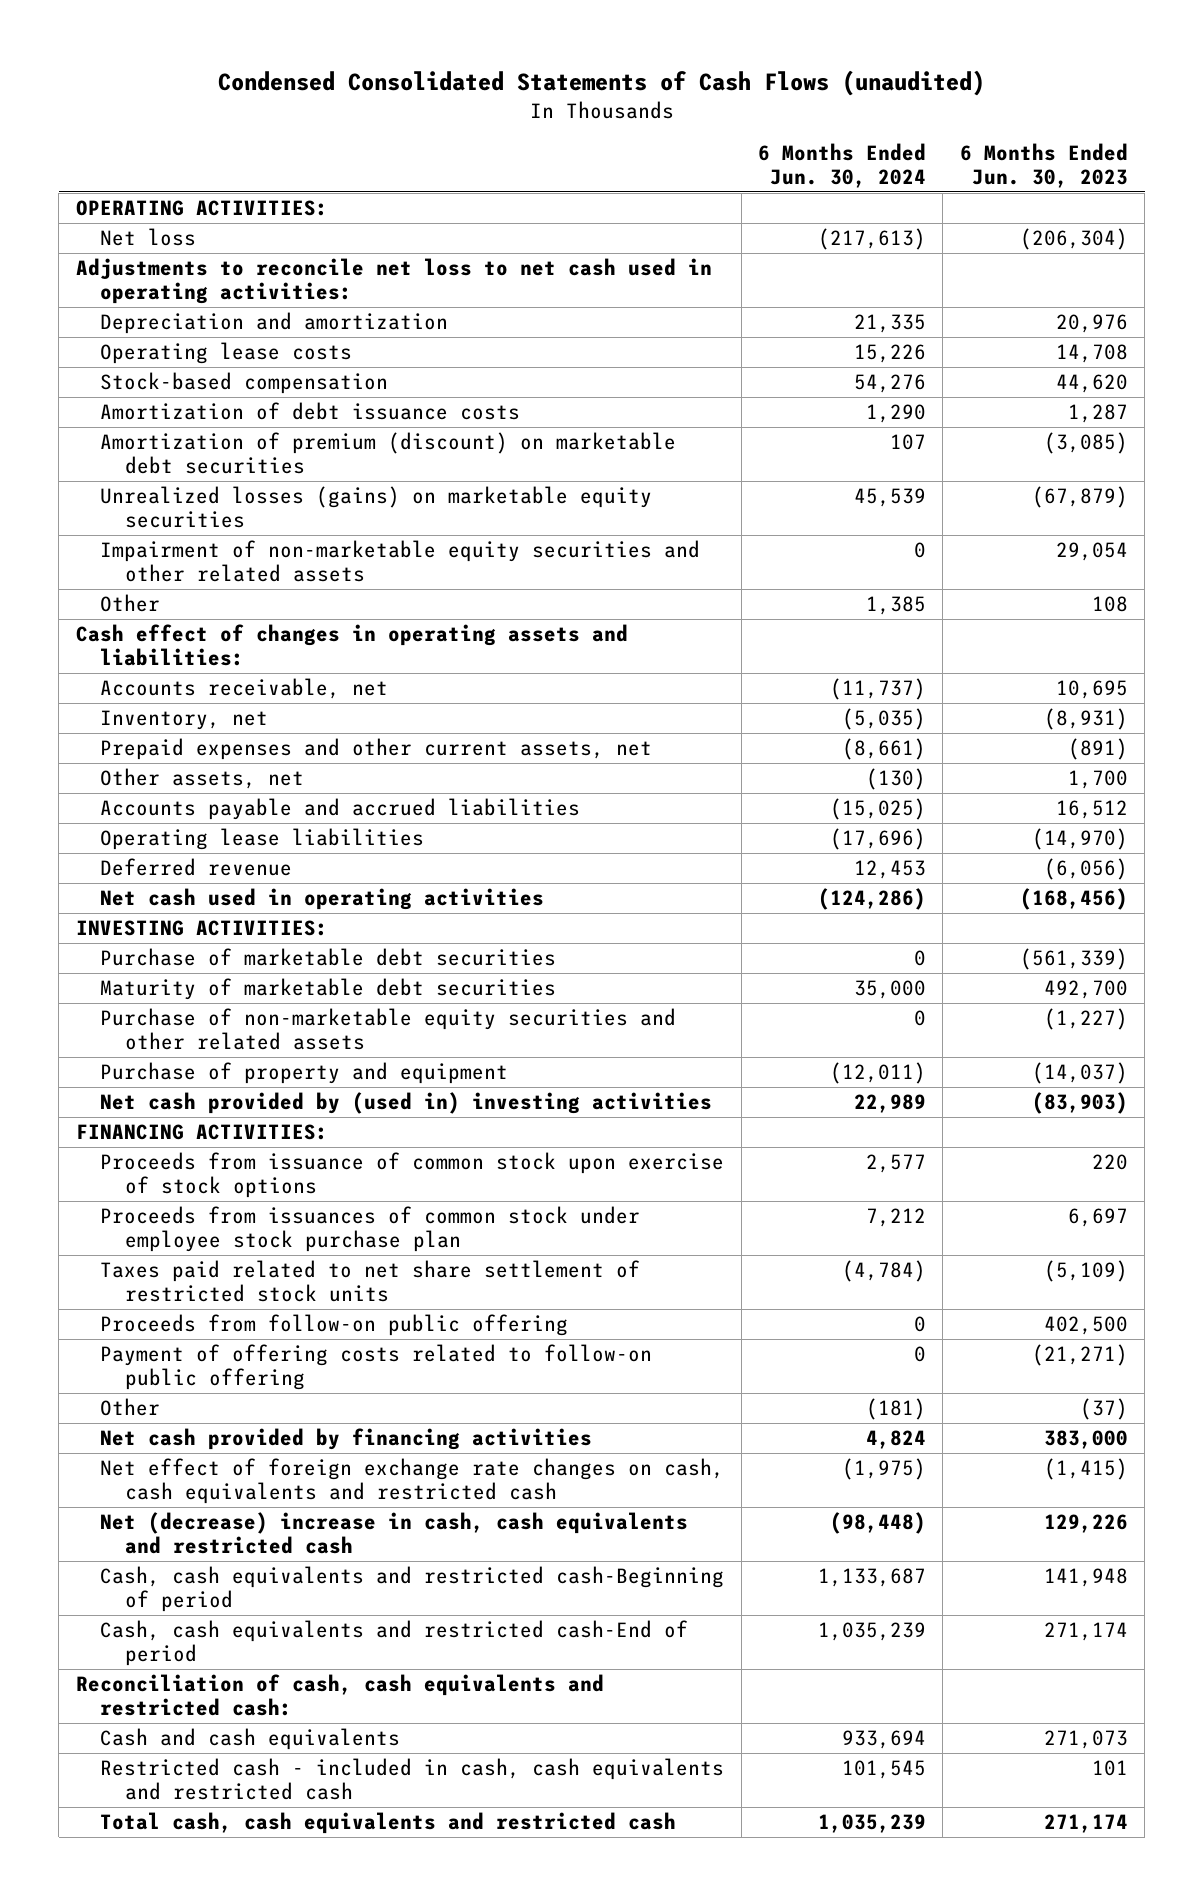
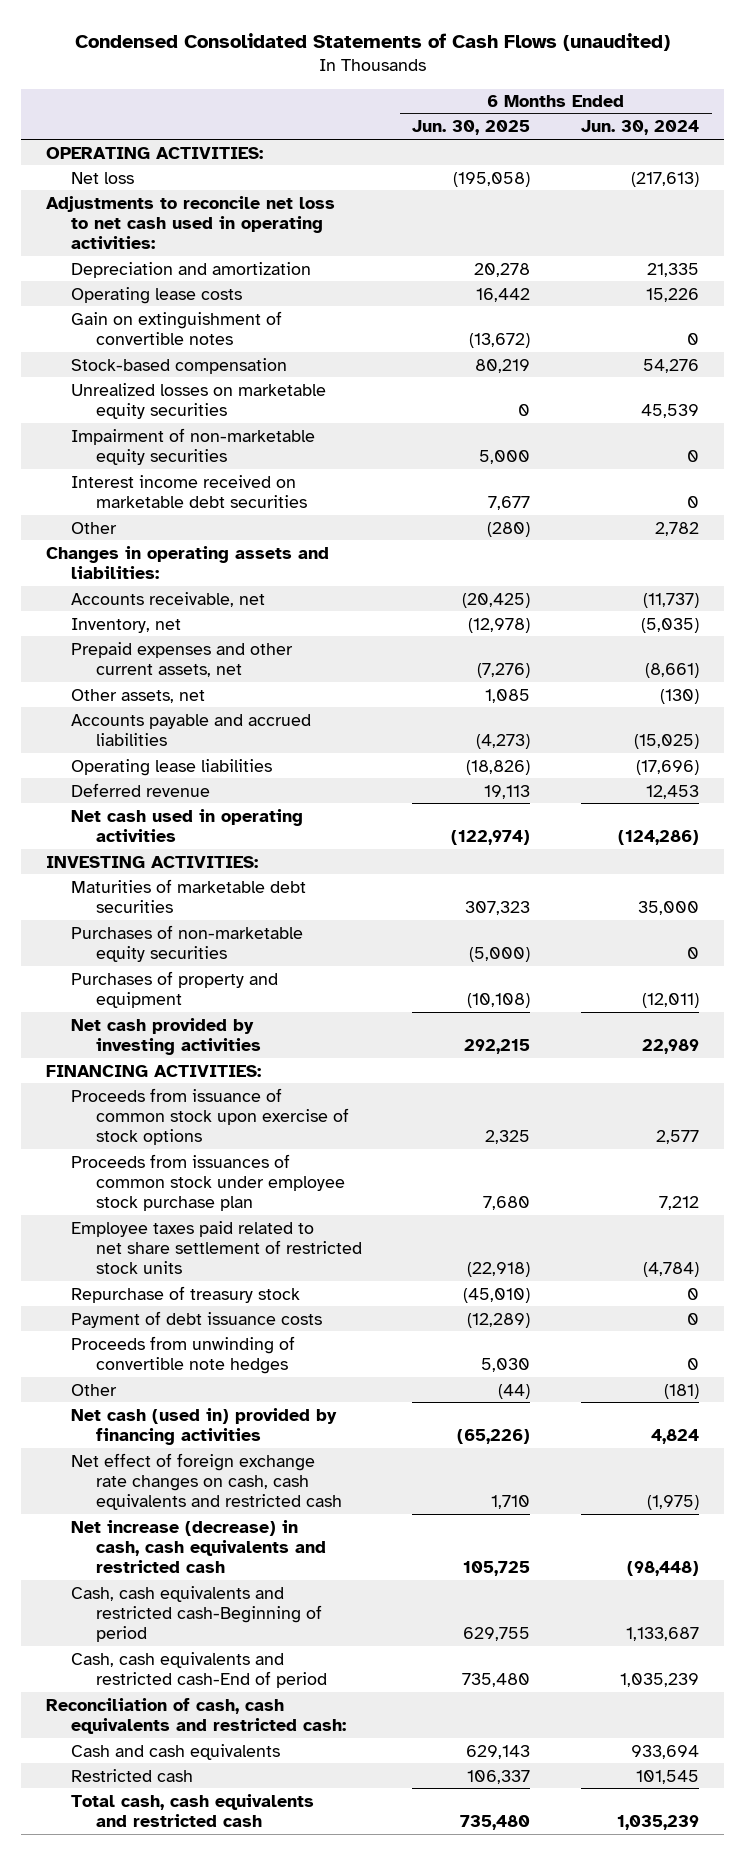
- | 6 Months Ended Jun. 30, 2024 | 6 Months Ended Jun. 30, 2023
+ | 6 Months Ended Jun. 30, 2025 | 6 Months Ended Jun. 30, 2024
+ Gain on extinguishment of convertible notes | (13,672) | 0
- Amortization of debt issuance costs | 1,290 | 1,287
- Amortization of premium (discount) on marketable debt securities | 107 | (3,085)
- Unrealized losses (gains) on marketable equity securities | 45,539 | (67,879)
- Impairment of non-marketable equity securities and other related assets | 0 | 29,054
- Other | 1,385 | 108
- Cash effect of changes in operating assets and liabilities:
+ Unrealized losses on marketable equity securities | 0 | 45,539
+ Impairment of non-marketable equity securities | 5,000 | 0
+ Interest income received on marketable debt securities | 7,677 | 0
+ Other | (280) | 2,782
+ Changes in operating assets and liabilities:
- Purchase of marketable debt securities | 0 | (561,339)
- Maturity of marketable debt securities | 35,000 | 492,700
- Purchase of non-marketable equity securities and other related assets | 0 | (1,227)
- Purchase of property and equipment | (12,011) | (14,037)
- Net cash provided by (used in) investing activities | 22,989 | (83,903)
+ Maturities of marketable debt securities | 307,323 | 35,000
+ Purchases of non-marketable equity securities | (5,000) | 0
+ Purchases of property and equipment | (10,108) | (12,011)
+ Net cash provided by investing activities | 292,215 | 22,989
- Taxes paid related to net share settlement of restricted stock units | (4,784) | (5,109)
- Proceeds from follow-on public offering | 0 | 402,500
- Payment of offering costs related to follow-on public offering | 0 | (21,271)
+ Employee taxes paid related to net share settlement of restricted stock units | (22,918) | (4,784)
+ Repurchase of treasury stock | (45,010) | 0
+ Payment of debt issuance costs | (12,289) | 0
+ Proceeds from unwinding of convertible note hedges | 5,030 | 0
- Net cash provided by financing activities | 4,824 | 383,000
+ Net cash (used in) provided by financing activities | (65,226) | 4,824
- Net (decrease) increase in cash, cash equivalents and restricted cash | (98,448) | 129,226
+ Net increase (decrease) in cash, cash equivalents and restricted cash | 105,725 | (98,448)
- Restricted cash - included in cash, cash equivalents and restricted cash | 101,545 | 101
+ Restricted cash | 106,337 | 101,545

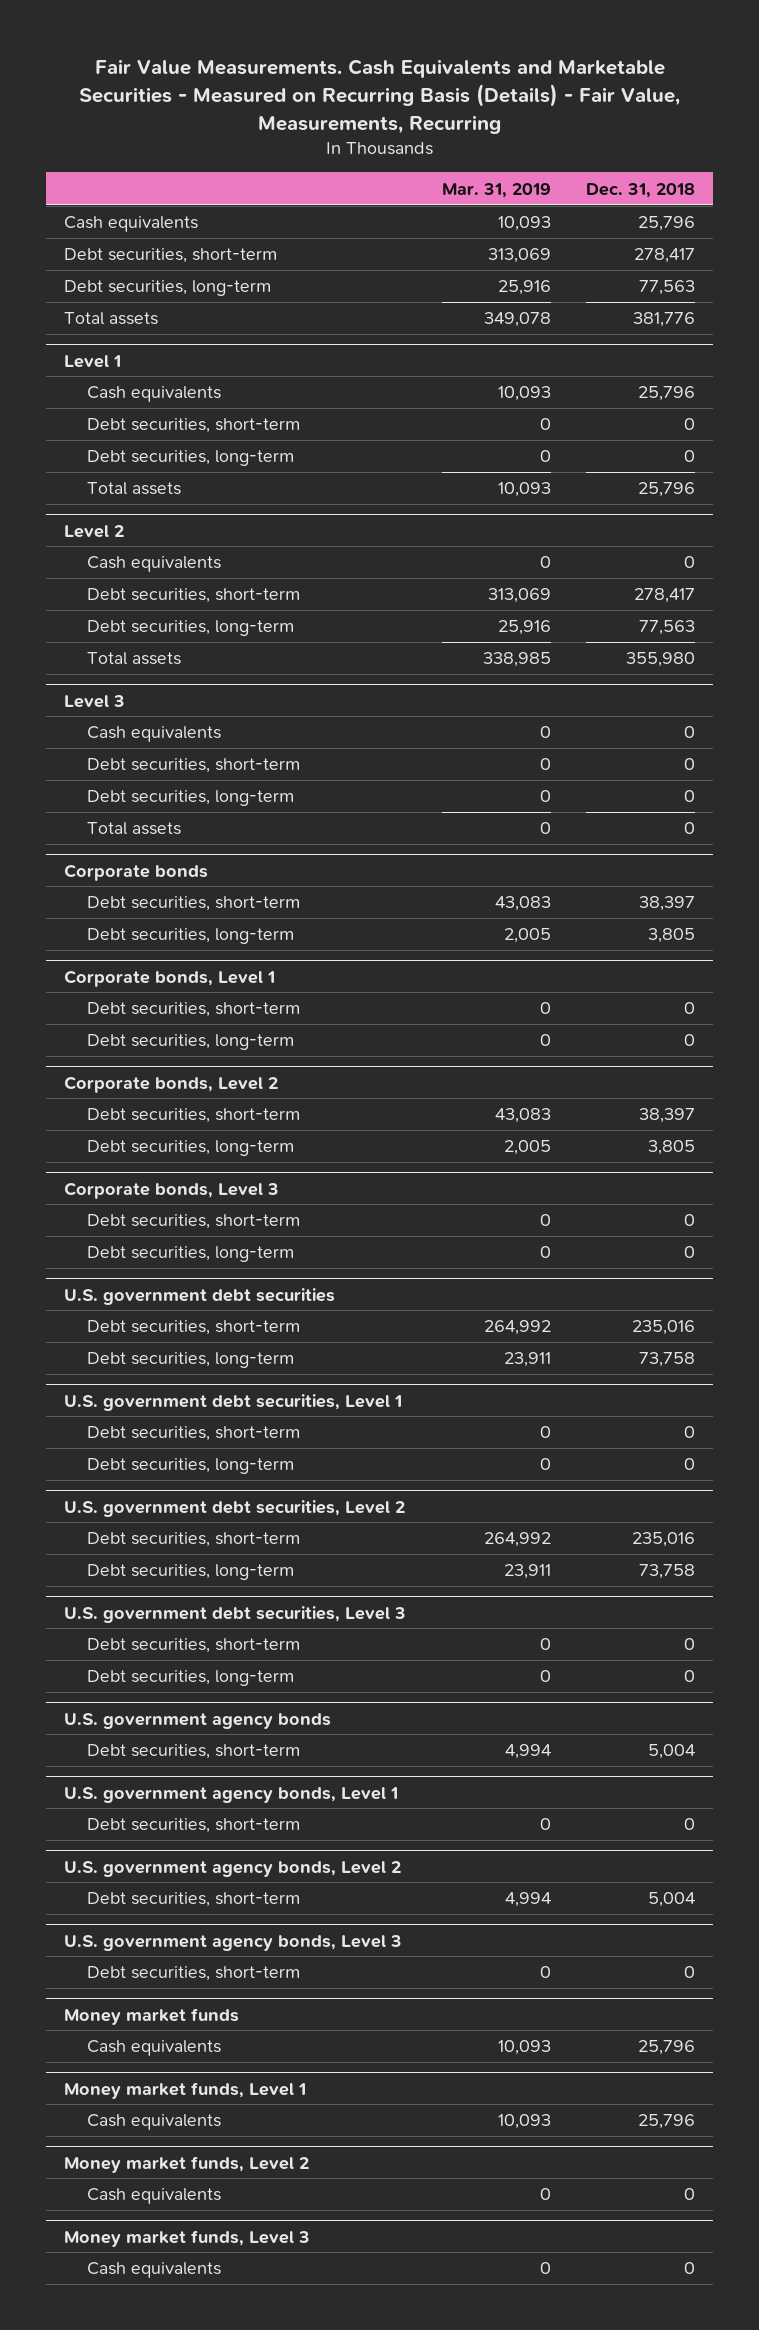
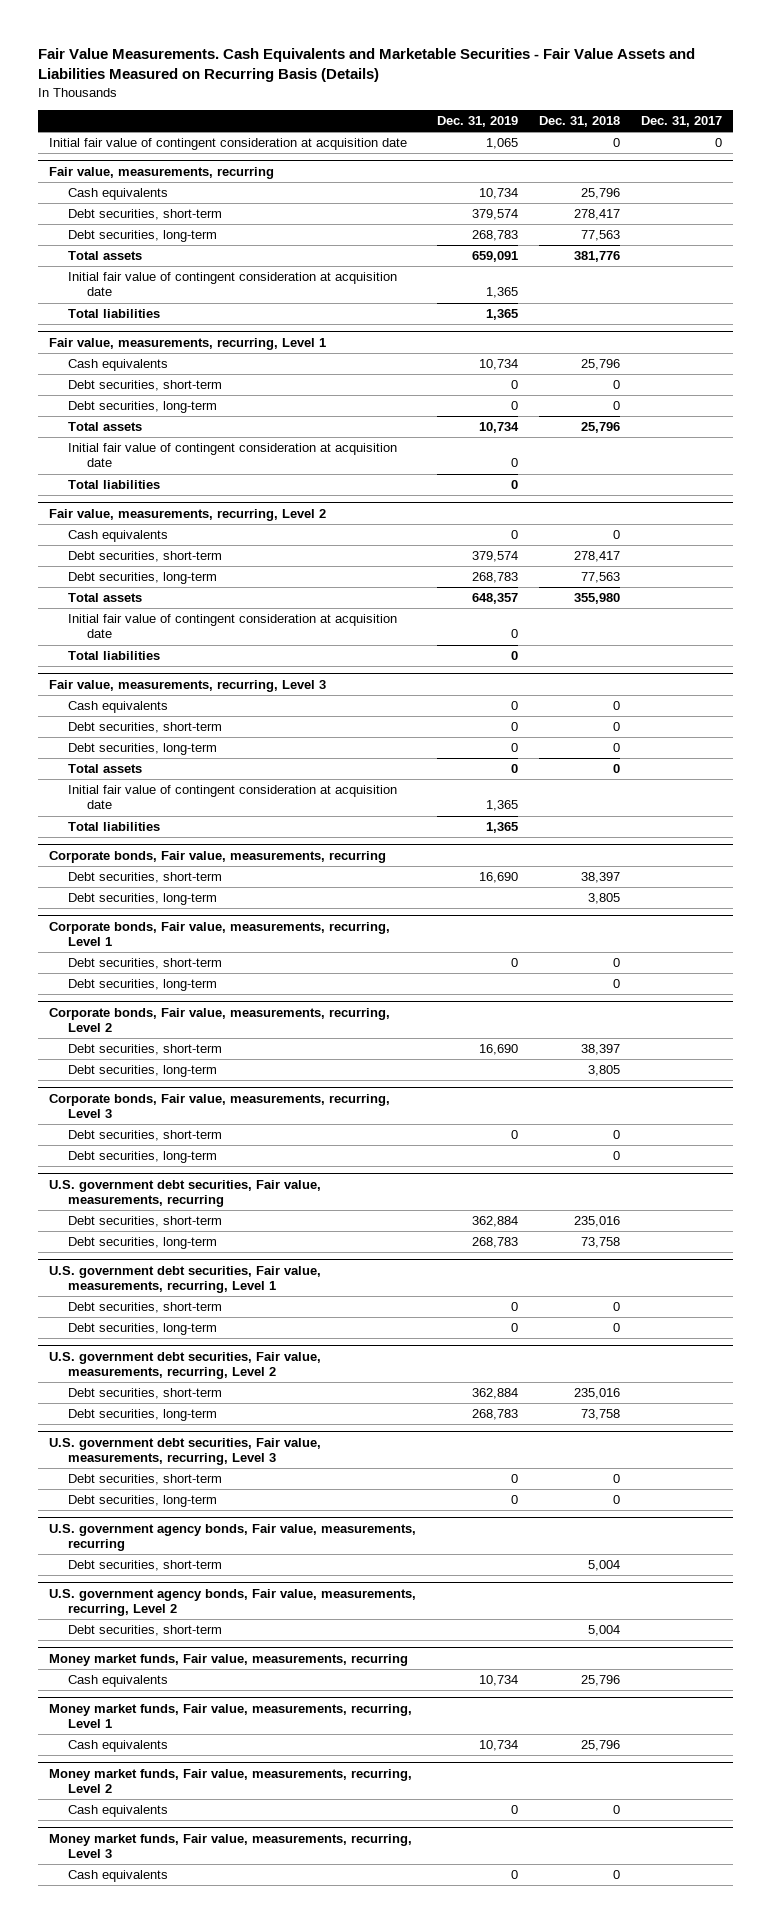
- Fair Value Measurements. Cash Equivalents and Marketable Securities - Measured on Recurring Basis (Details) - Fair Value, Measurements, Recurring
+ Fair Value Measurements. Cash Equivalents and Marketable Securities - Fair Value Assets and Liabilities Measured on Recurring Basis (Details)
- | Mar. 31, 2019 | Dec. 31, 2018
+ | Dec. 31, 2019 | Dec. 31, 2018 | Dec. 31, 2017
+ Initial fair value of contingent consideration at acquisition date | 1,065 | 0 | 0
+ Fair value, measurements, recurring
- Level 1
+ Initial fair value of contingent consideration at acquisition date | 1,365 | |
+ Total liabilities | 1,365 | |
+ Fair value, measurements, recurring, Level 1
- Level 2
+ Initial fair value of contingent consideration at acquisition date | 0 | |
+ Total liabilities | 0 | |
+ Fair value, measurements, recurring, Level 2
- Level 3
+ Initial fair value of contingent consideration at acquisition date | 0 | |
+ Total liabilities | 0 | |
+ Fair value, measurements, recurring, Level 3
- Corporate bonds
+ Initial fair value of contingent consideration at acquisition date | 1,365 | |
+ Total liabilities | 1,365 | |
+ Corporate bonds, Fair value, measurements, recurring
- Corporate bonds, Level 1
+ Corporate bonds, Fair value, measurements, recurring, Level 1
- Corporate bonds, Level 2
+ Corporate bonds, Fair value, measurements, recurring, Level 2
- Corporate bonds, Level 3
+ Corporate bonds, Fair value, measurements, recurring, Level 3
- U.S. government debt securities
+ U.S. government debt securities, Fair value, measurements, recurring
- U.S. government debt securities, Level 1
+ U.S. government debt securities, Fair value, measurements, recurring, Level 1
- U.S. government debt securities, Level 2
+ U.S. government debt securities, Fair value, measurements, recurring, Level 2
- U.S. government debt securities, Level 3
+ U.S. government debt securities, Fair value, measurements, recurring, Level 3
- U.S. government agency bonds
+ U.S. government agency bonds, Fair value, measurements, recurring
- U.S. government agency bonds, Level 1
- Debt securities, short-term | 0 | 0
- U.S. government agency bonds, Level 2
+ U.S. government agency bonds, Fair value, measurements, recurring, Level 2
- U.S. government agency bonds, Level 3
- Debt securities, short-term | 0 | 0
- Money market funds
+ Money market funds, Fair value, measurements, recurring
- Money market funds, Level 1
+ Money market funds, Fair value, measurements, recurring, Level 1
- Money market funds, Level 2
+ Money market funds, Fair value, measurements, recurring, Level 2
- Money market funds, Level 3
+ Money market funds, Fair value, measurements, recurring, Level 3

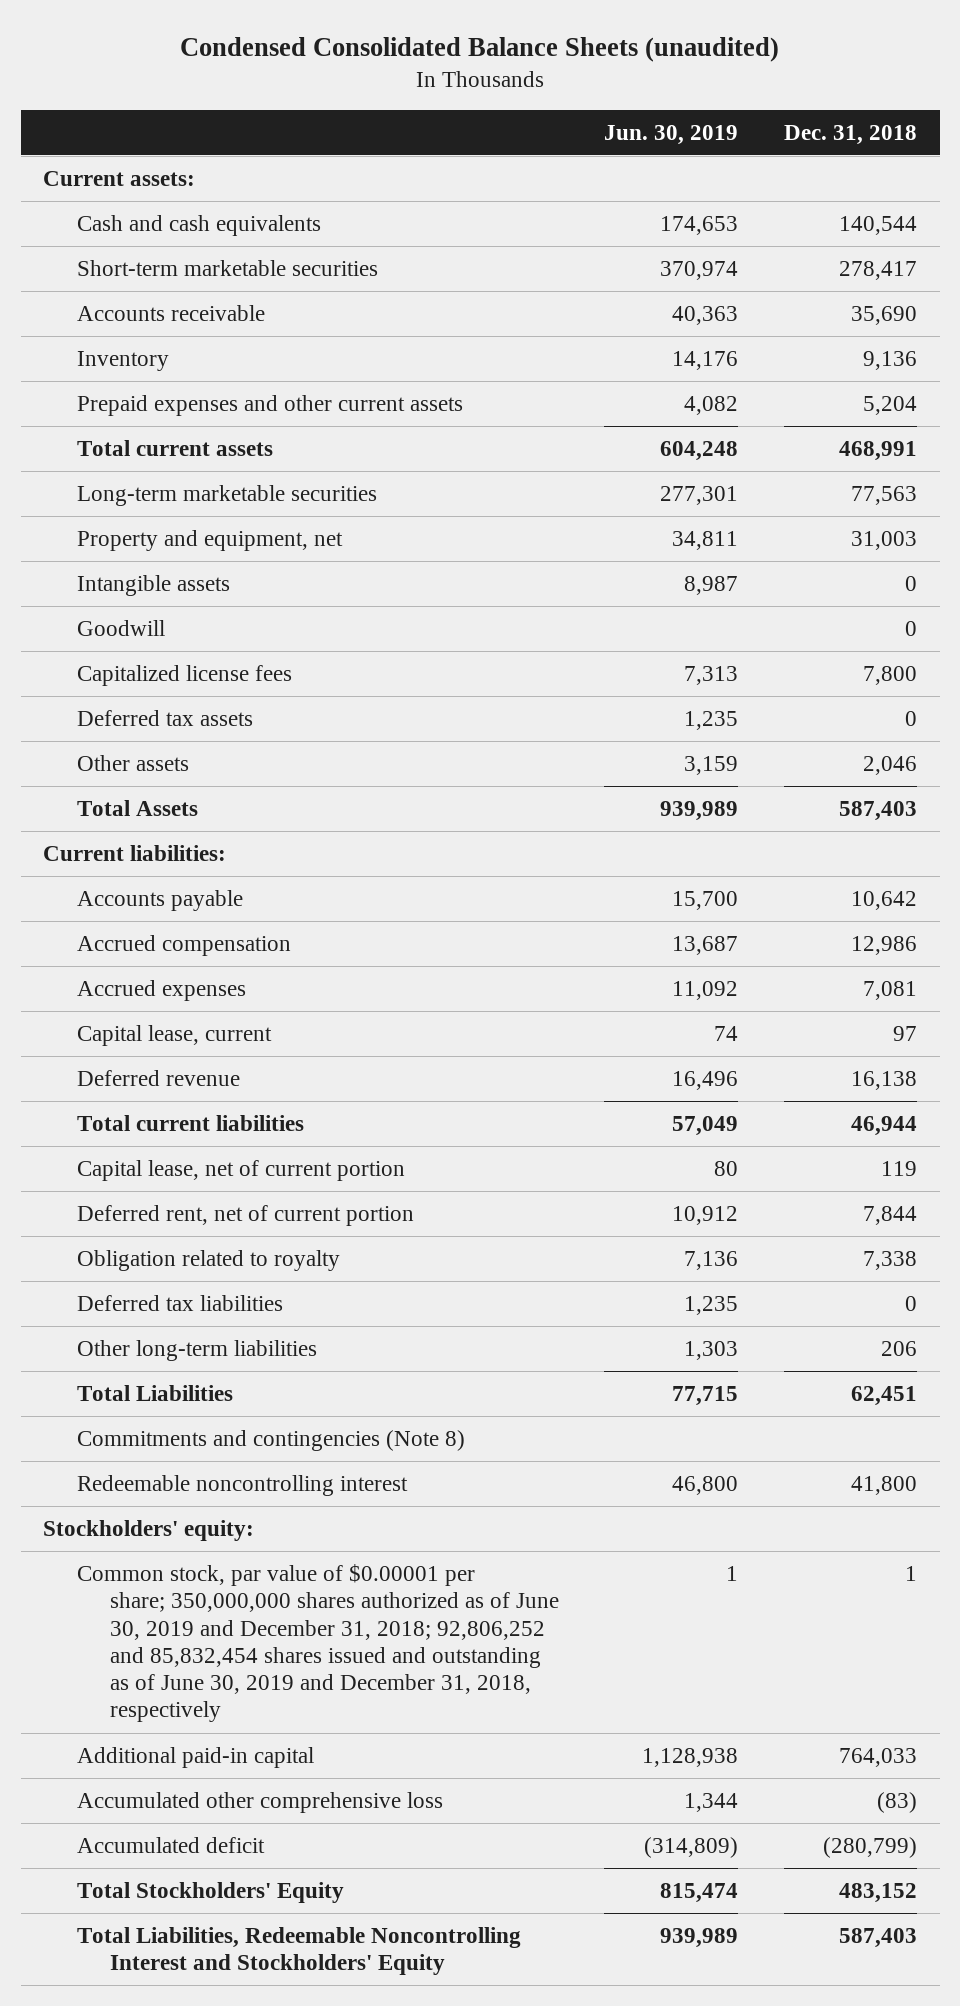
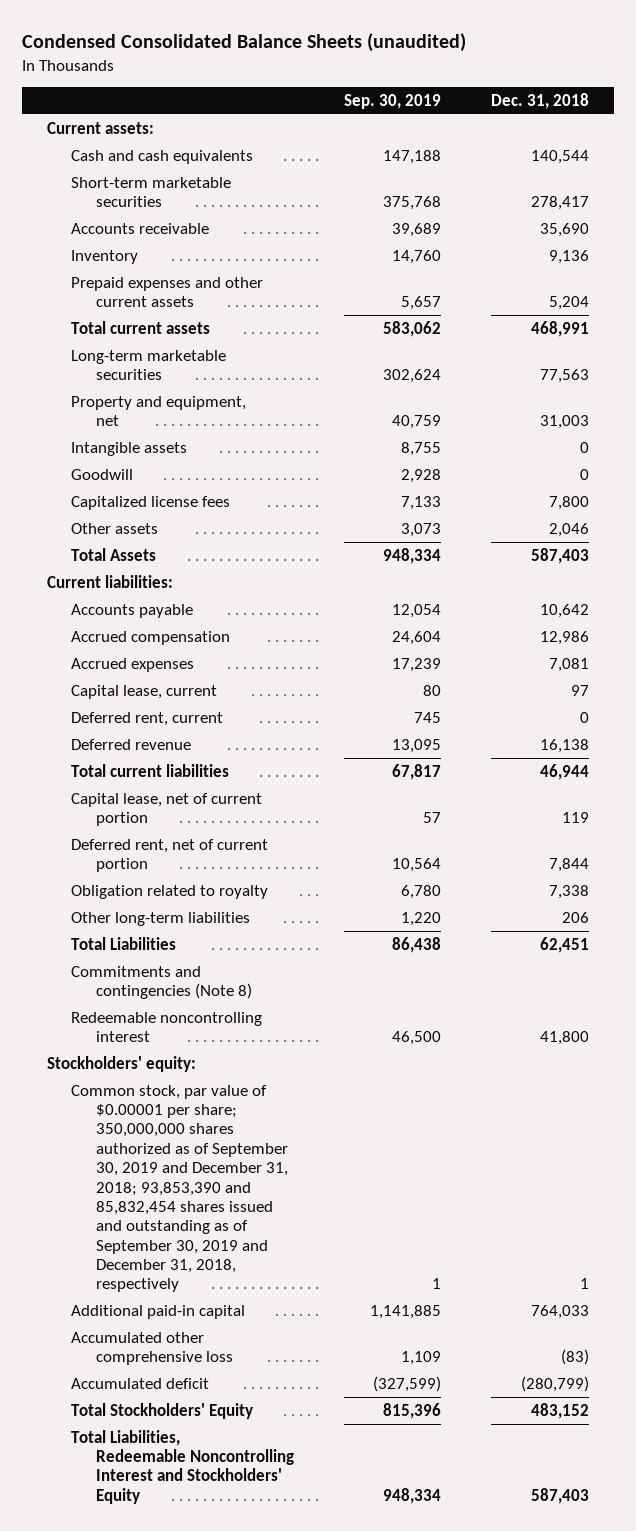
- | Jun. 30, 2019 | Dec. 31, 2018
+ | Sep. 30, 2019 | Dec. 31, 2018
- Deferred tax assets | 1,235 | 0
+ Deferred rent, current | 745 | 0
- Deferred tax liabilities | 1,235 | 0
- Common stock, par value of $0.00001 per share; 350,000,000 shares authorized as of June 30, 2019 and December 31, 2018; 92,806,252 and 85,832,454 shares issued and outstanding as of June 30, 2019 and December 31, 2018, respectively | 1 | 1
+ Common stock, par value of $0.00001 per share; 350,000,000 shares authorized as of September 30, 2019 and December 31, 2018; 93,853,390 and 85,832,454 shares issued and outstanding as of September 30, 2019 and December 31, 2018, respectively | 1 | 1

